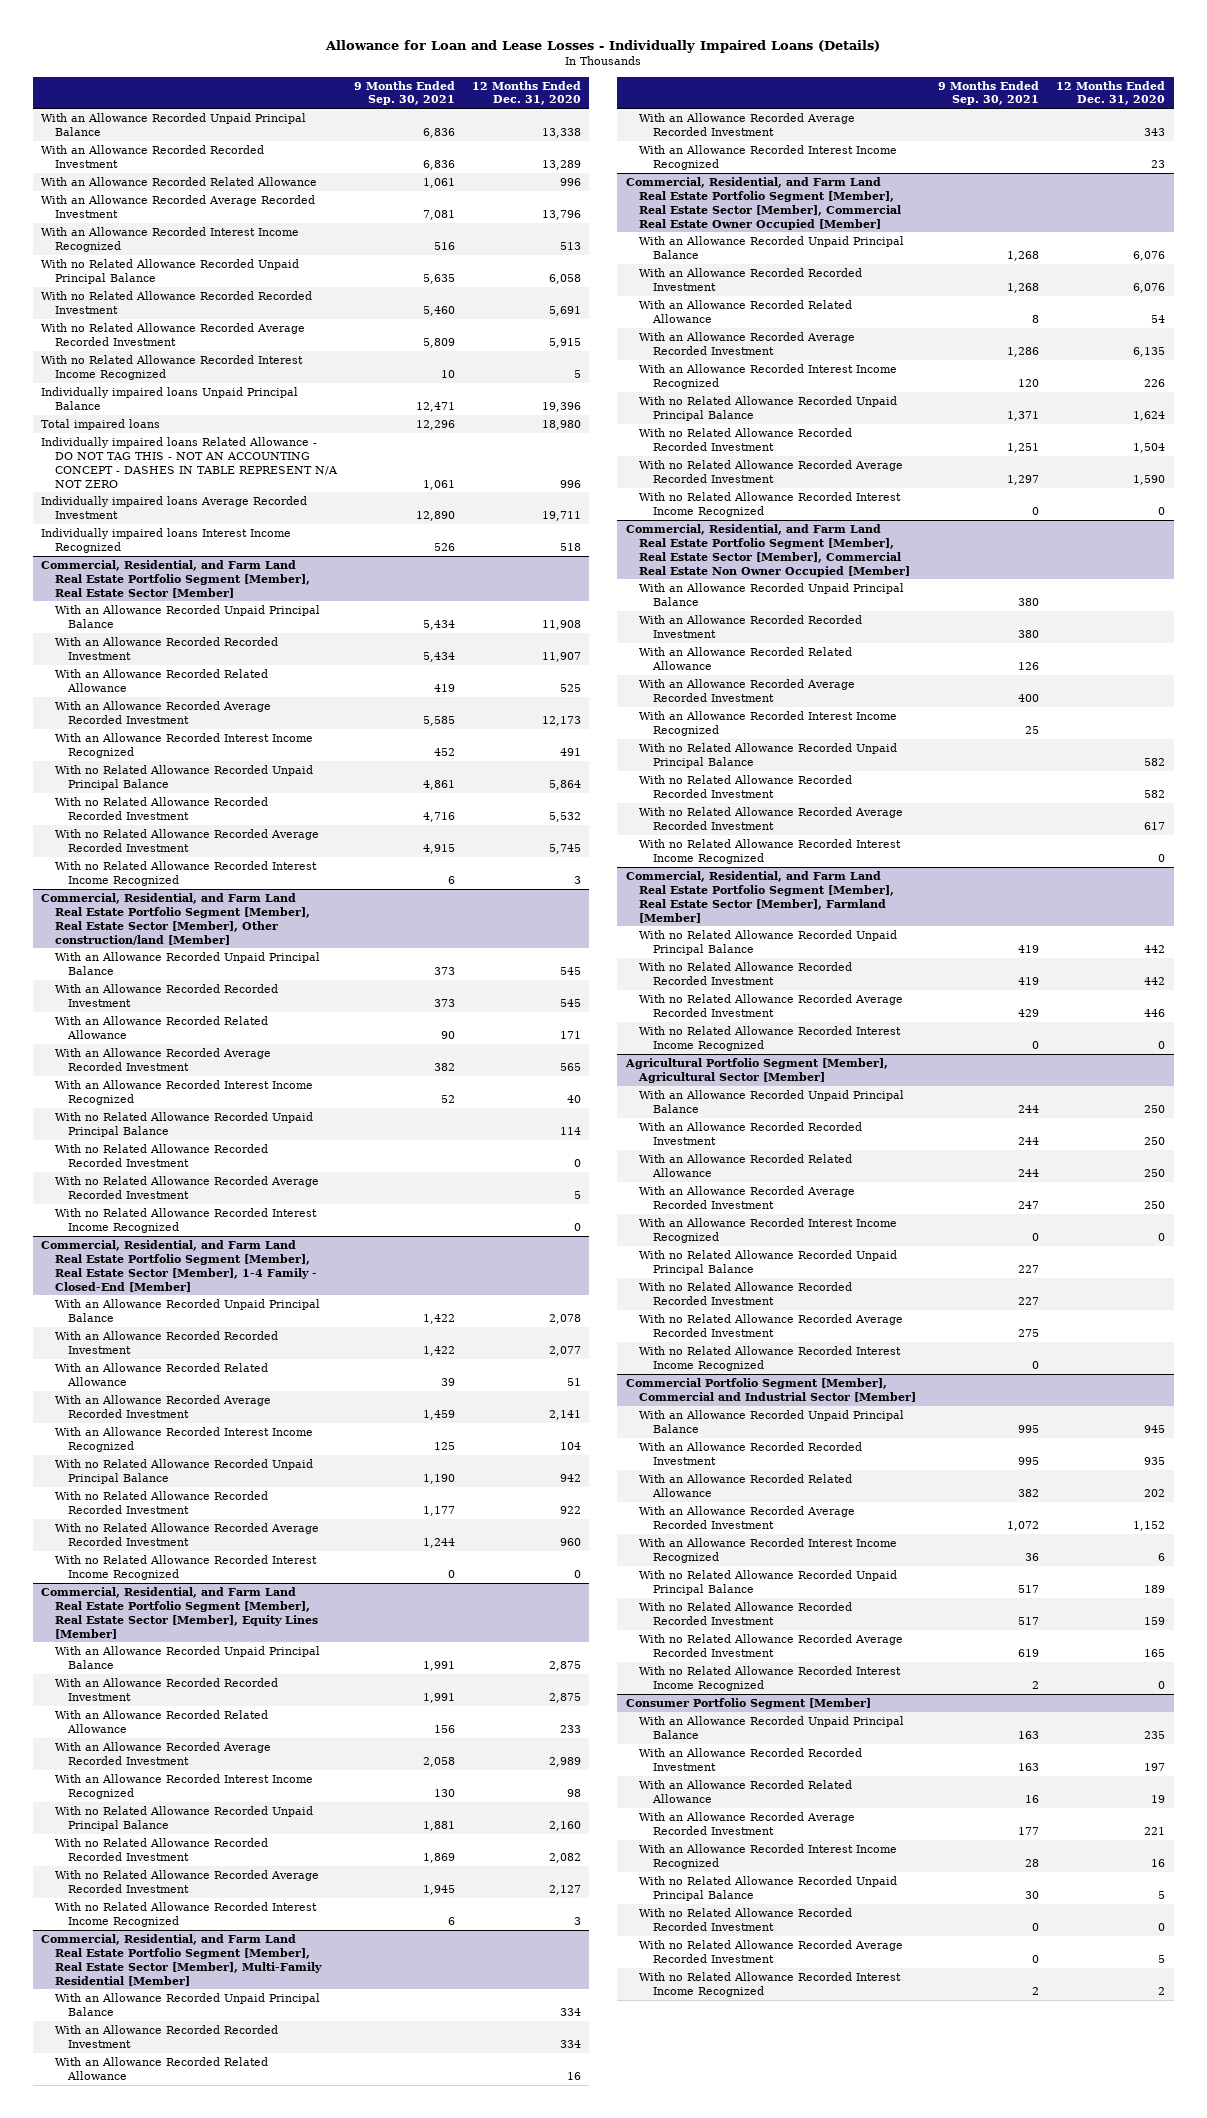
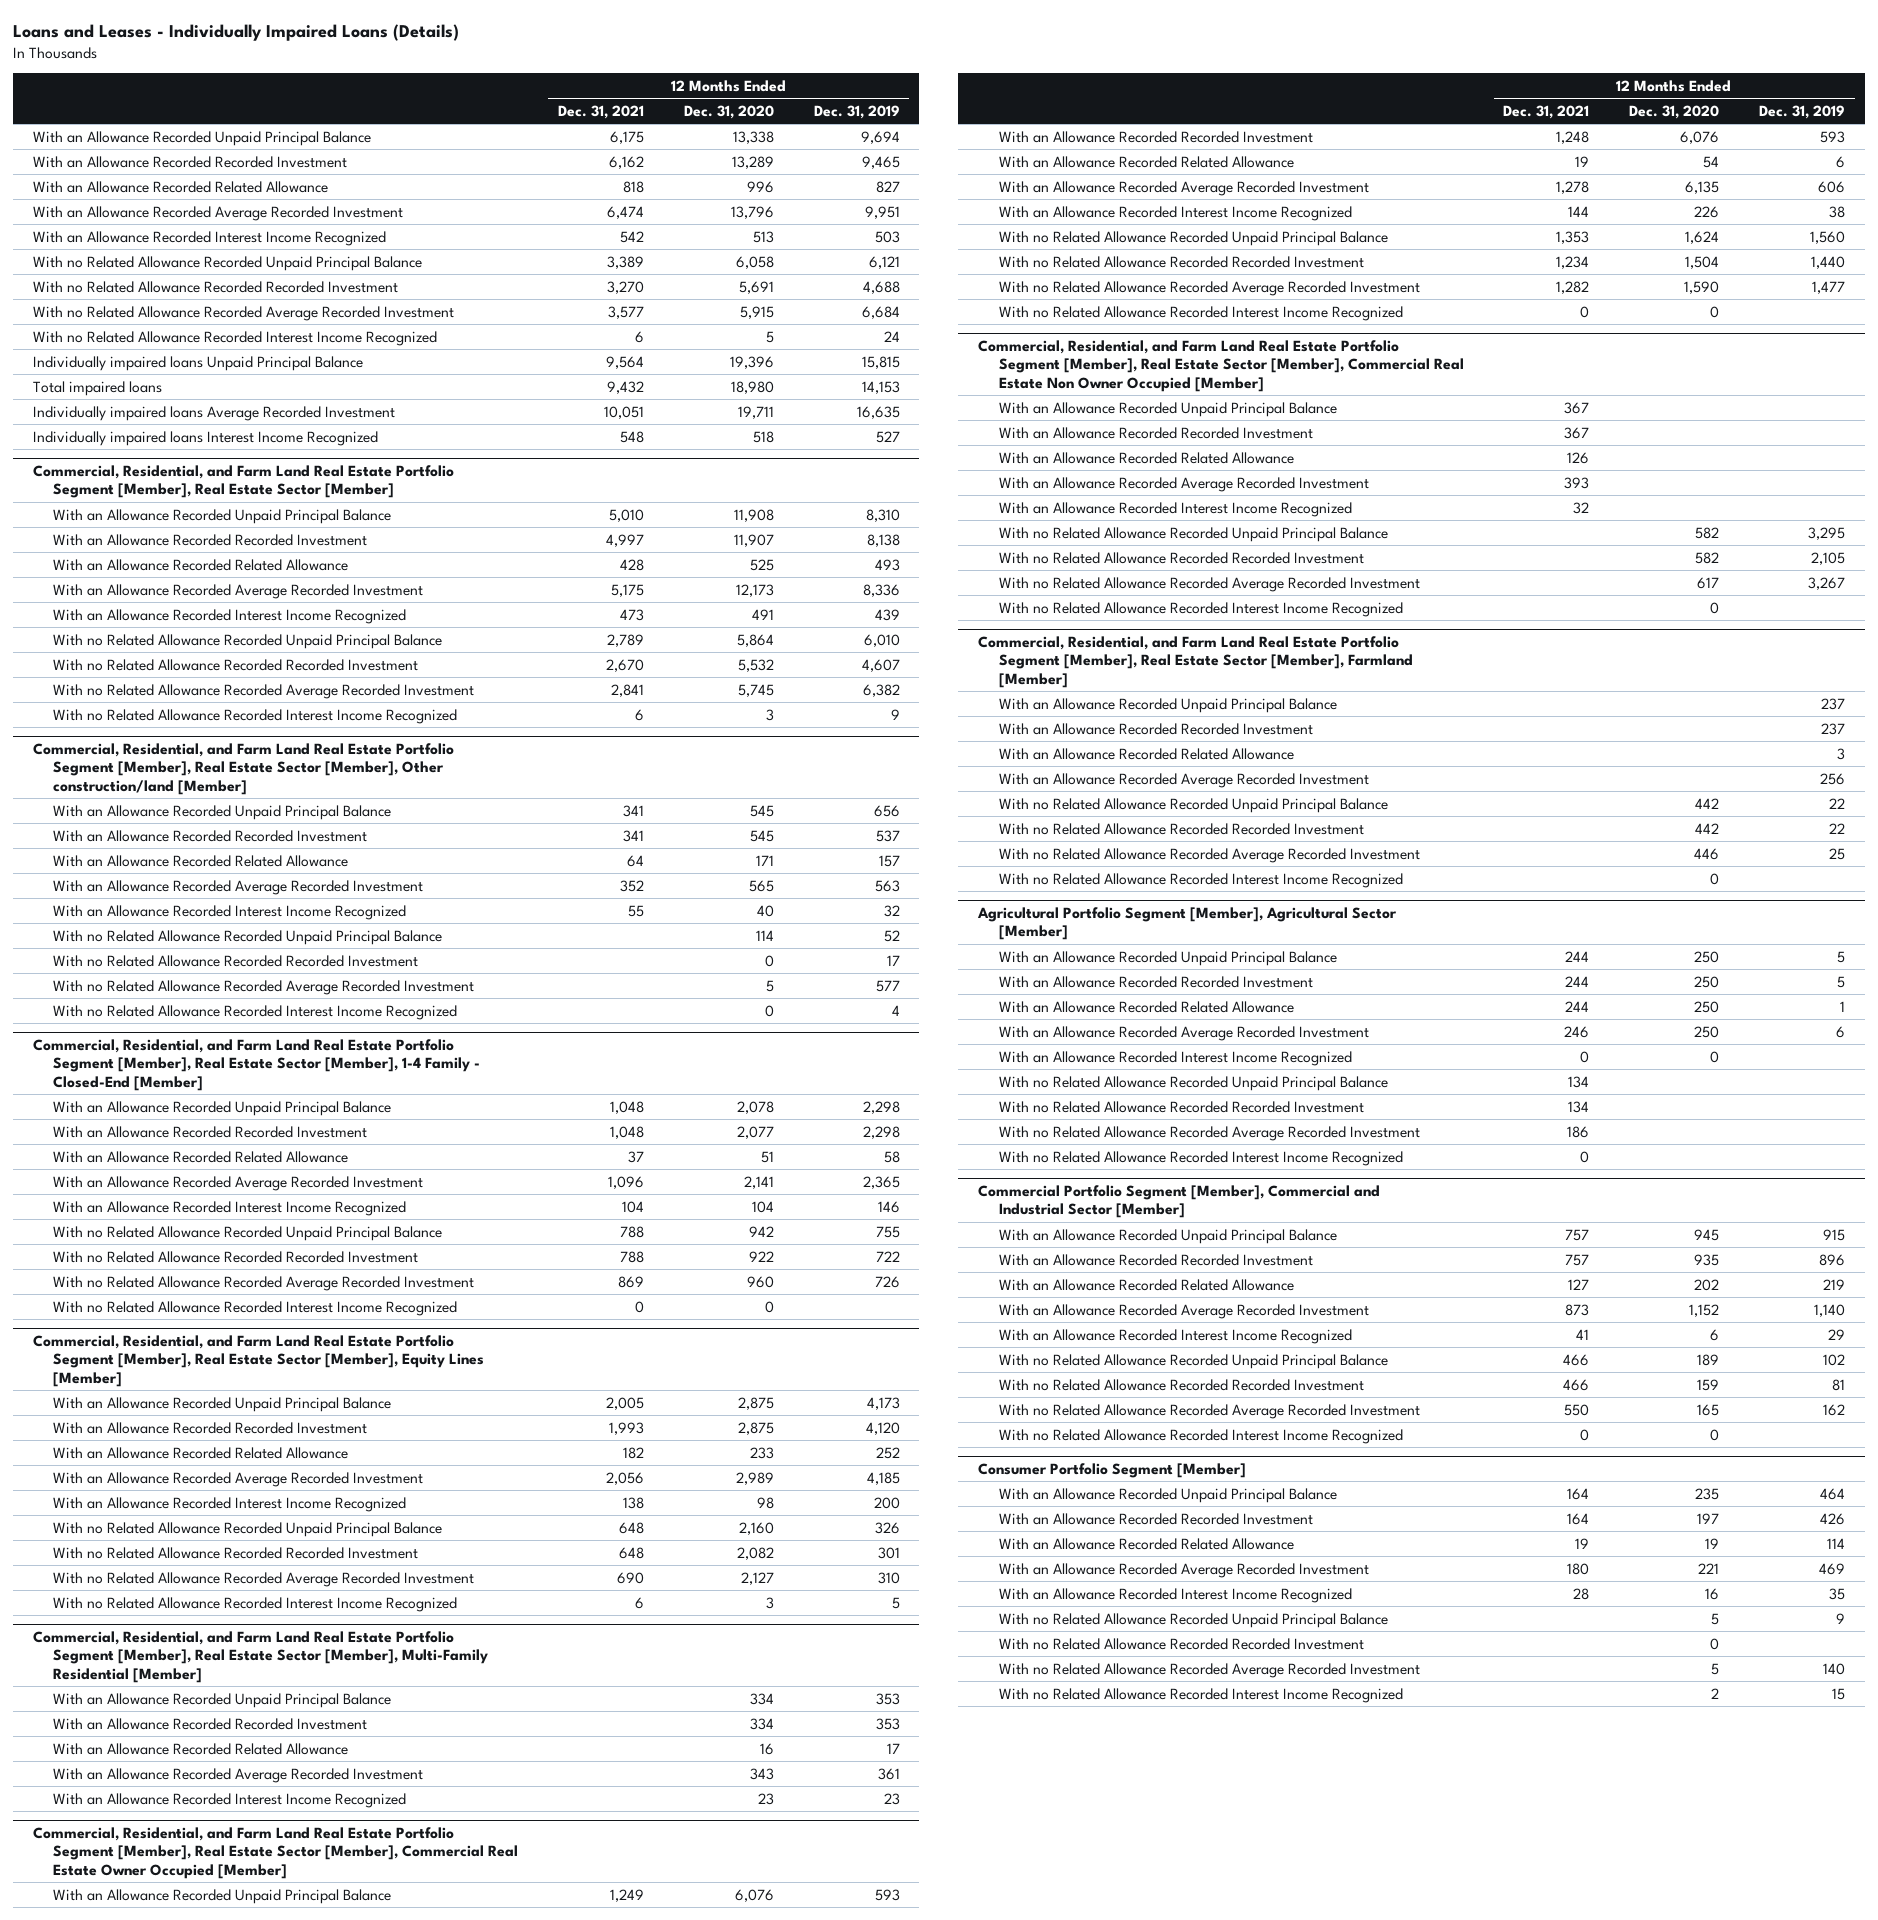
- Allowance for Loan and Lease Losses - Individually Impaired Loans (Details)
+ Loans and Leases - Individually Impaired Loans (Details)
- | 9 Months Ended Sep. 30, 2021 | 12 Months Ended Dec. 31, 2020
+ | 12 Months Ended Dec. 31, 2021 | 12 Months Ended Dec. 31, 2020 | 12 Months Ended Dec. 31, 2019
- Individually impaired loans Related Allowance - DO NOT TAG THIS - NOT AN ACCOUNTING CONCEPT - DASHES IN TABLE REPRESENT N/A NOT ZERO | 1,061 | 996
@ Commercial, Residential, and Farm Land Real Estate Portfolio Segment [Member], Real Estate Sector [Member], Farmland [Member]
+ With an Allowance Recorded Unpaid Principal Balance | | | 237
+ With an Allowance Recorded Recorded Investment | | | 237
+ With an Allowance Recorded Related Allowance | | | 3
+ With an Allowance Recorded Average Recorded Investment | | | 256

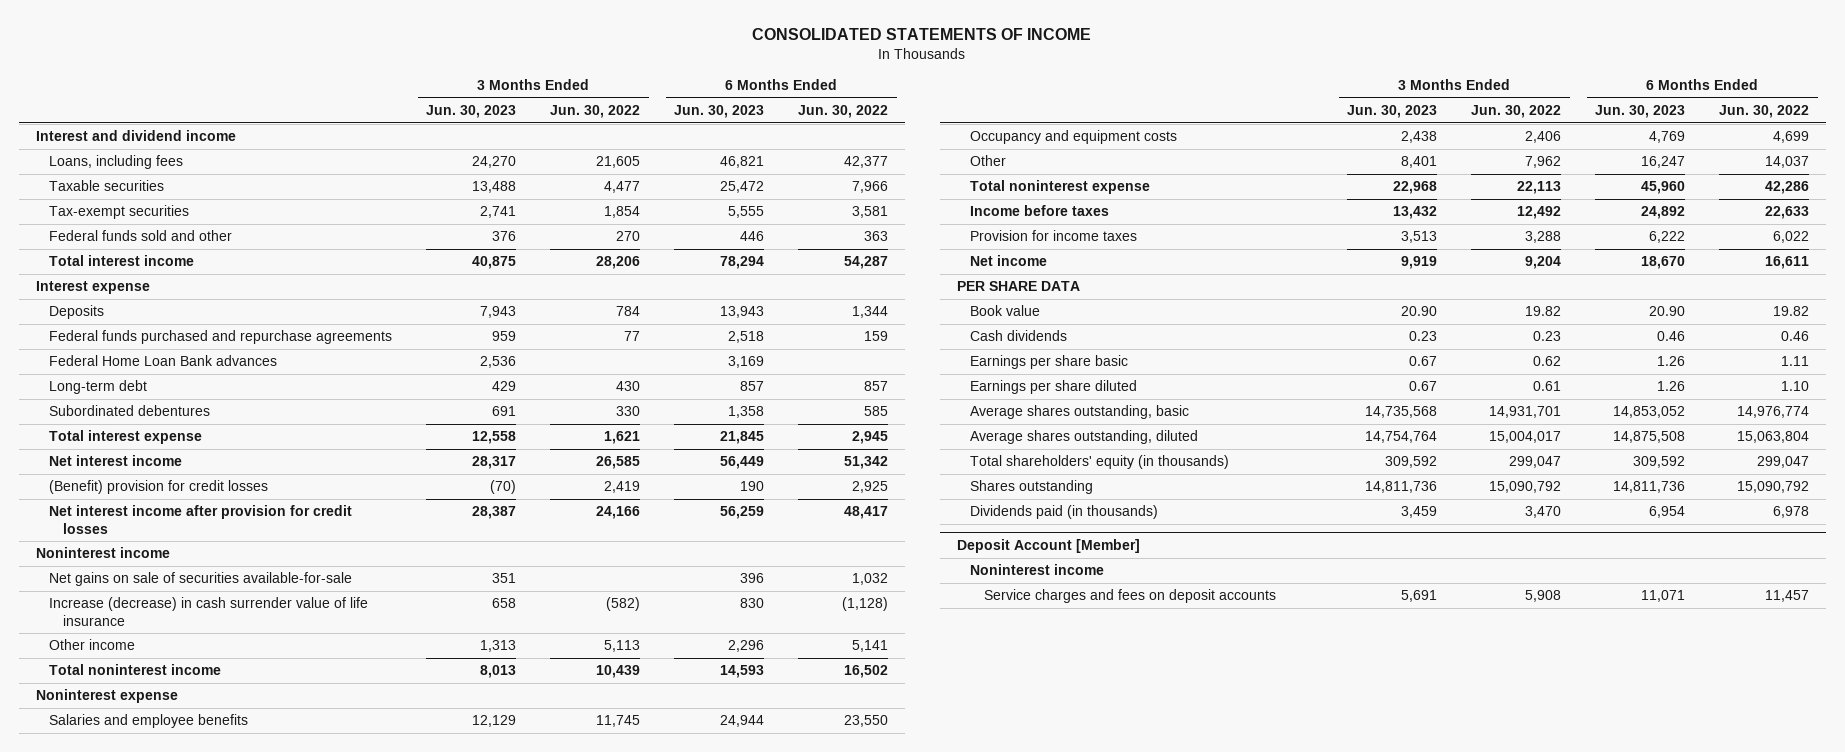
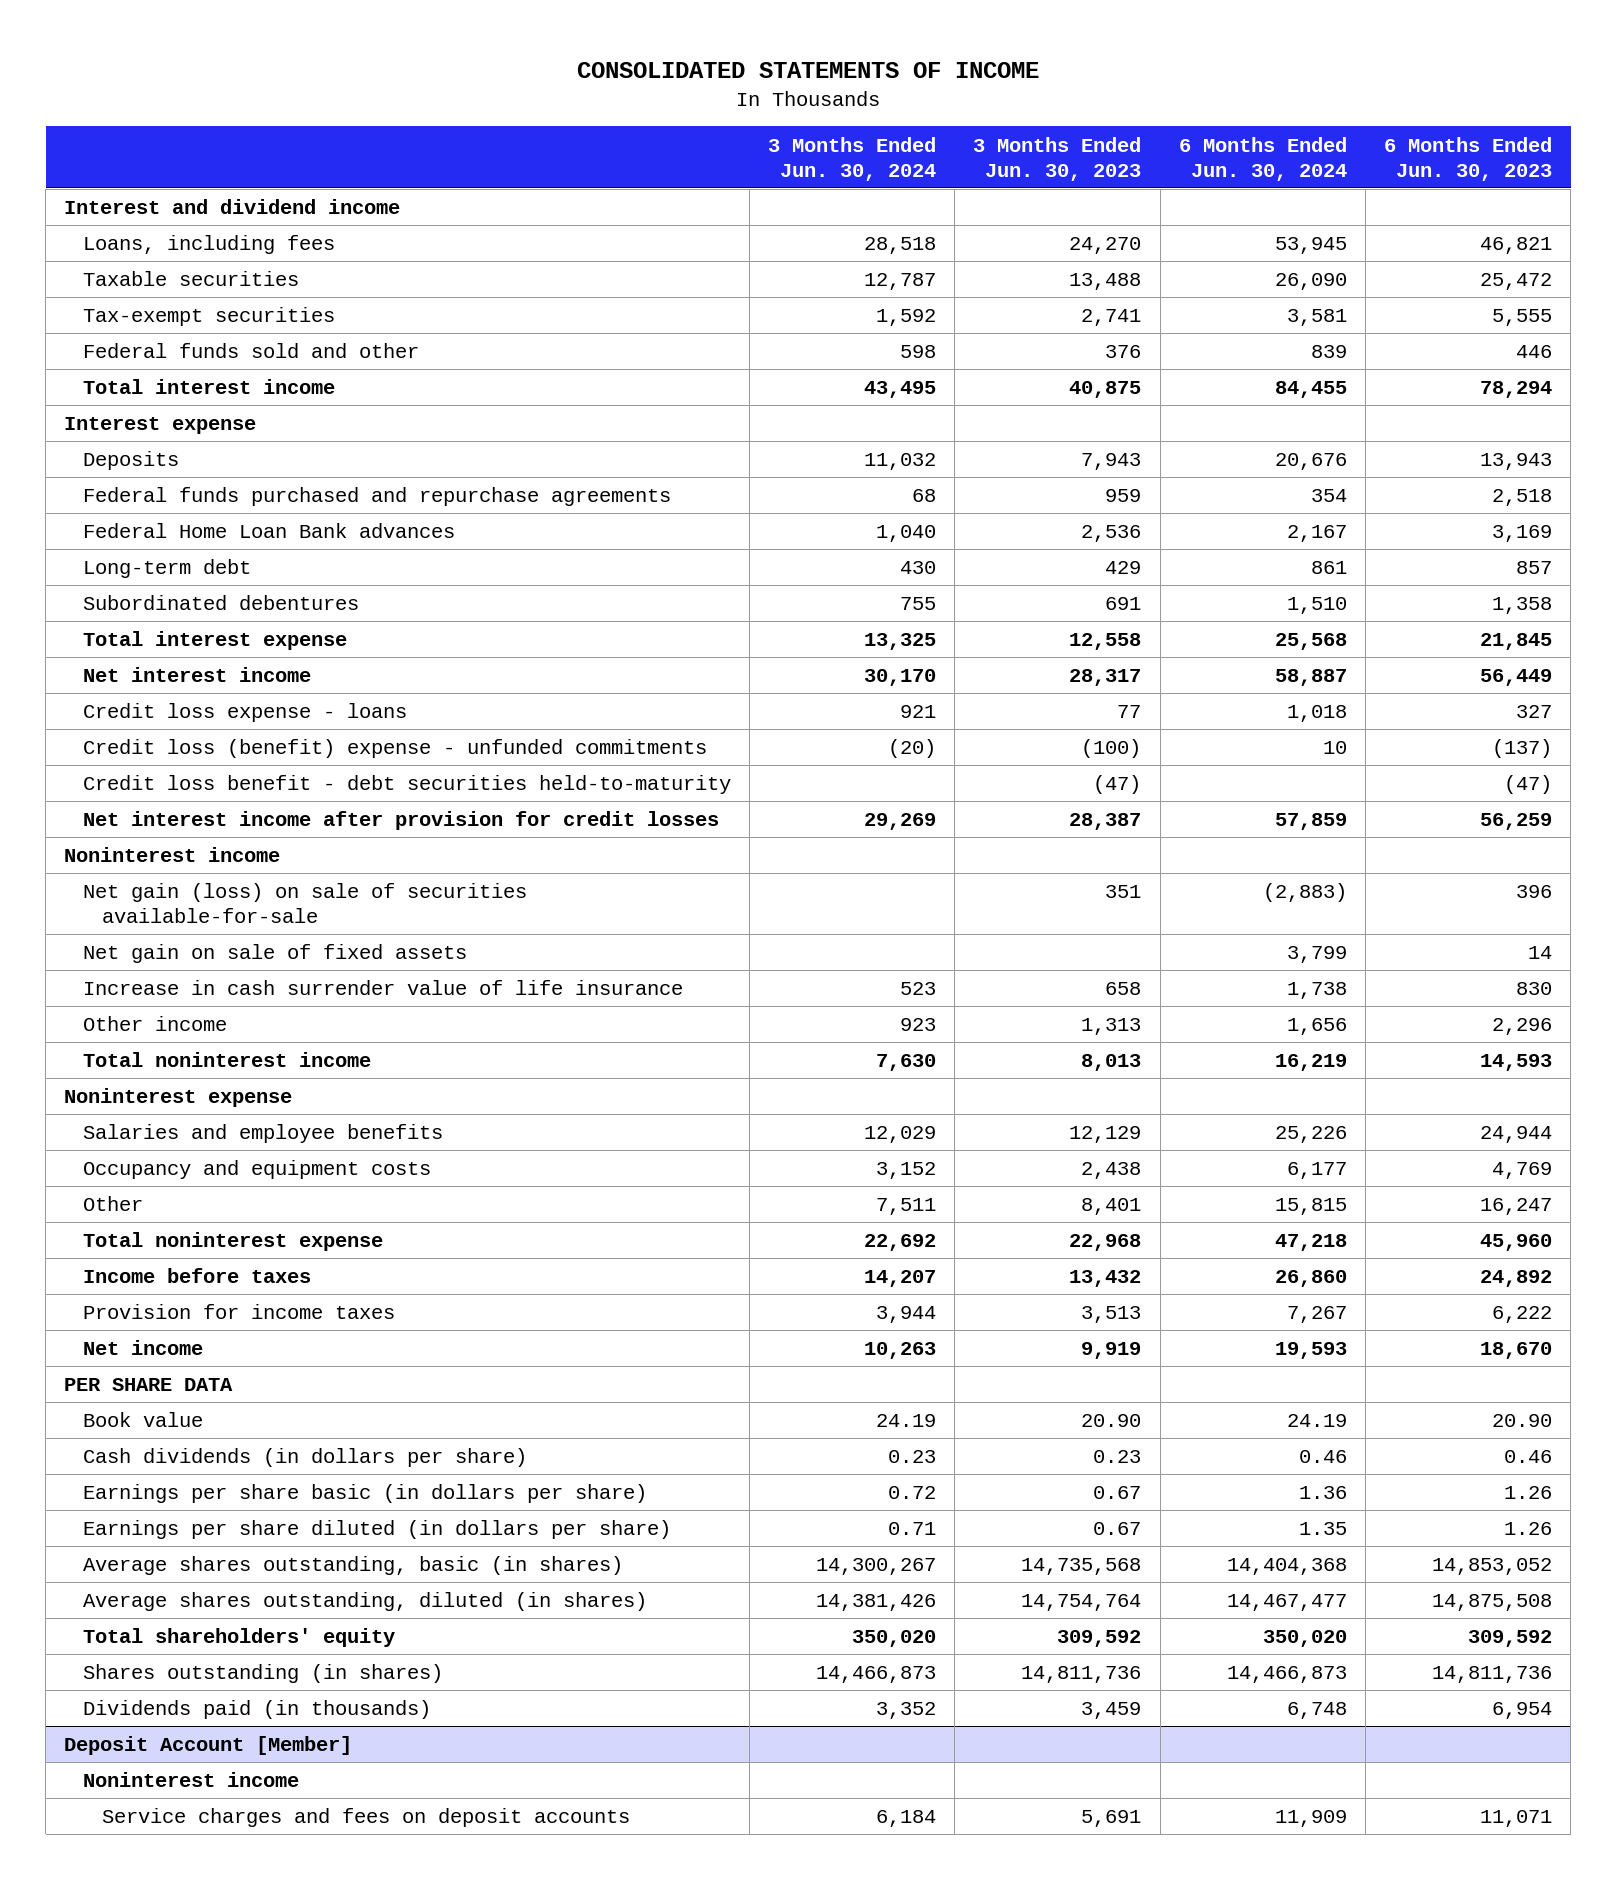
- | 3 Months Ended Jun. 30, 2023 | 3 Months Ended Jun. 30, 2022 | 6 Months Ended Jun. 30, 2023 | 6 Months Ended Jun. 30, 2022
+ | 3 Months Ended Jun. 30, 2024 | 3 Months Ended Jun. 30, 2023 | 6 Months Ended Jun. 30, 2024 | 6 Months Ended Jun. 30, 2023
- (Benefit) provision for credit losses | (70) | 2,419 | 190 | 2,925
+ Credit loss expense - loans | 921 | 77 | 1,018 | 327
+ Credit loss (benefit) expense - unfunded commitments | (20) | (100) | 10 | (137)
+ Credit loss benefit - debt securities held-to-maturity | | (47) | | (47)
- Net gains on sale of securities available-for-sale | 351 | | 396 | 1,032
- Increase (decrease) in cash surrender value of life insurance | 658 | (582) | 830 | (1,128)
+ Net gain (loss) on sale of securities available-for-sale | | 351 | (2,883) | 396
+ Net gain on sale of fixed assets | | | 3,799 | 14
+ Increase in cash surrender value of life insurance | 523 | 658 | 1,738 | 830
- Cash dividends | 0.23 | 0.23 | 0.46 | 0.46
- Earnings per share basic | 0.67 | 0.62 | 1.26 | 1.11
- Earnings per share diluted | 0.67 | 0.61 | 1.26 | 1.10
- Average shares outstanding, basic | 14,735,568 | 14,931,701 | 14,853,052 | 14,976,774
- Average shares outstanding, diluted | 14,754,764 | 15,004,017 | 14,875,508 | 15,063,804
- Total shareholders' equity (in thousands) | 309,592 | 299,047 | 309,592 | 299,047
- Shares outstanding | 14,811,736 | 15,090,792 | 14,811,736 | 15,090,792
+ Cash dividends (in dollars per share) | 0.23 | 0.23 | 0.46 | 0.46
+ Earnings per share basic (in dollars per share) | 0.72 | 0.67 | 1.36 | 1.26
+ Earnings per share diluted (in dollars per share) | 0.71 | 0.67 | 1.35 | 1.26
+ Average shares outstanding, basic (in shares) | 14,300,267 | 14,735,568 | 14,404,368 | 14,853,052
+ Average shares outstanding, diluted (in shares) | 14,381,426 | 14,754,764 | 14,467,477 | 14,875,508
+ Total shareholders' equity | 350,020 | 309,592 | 350,020 | 309,592
+ Shares outstanding (in shares) | 14,466,873 | 14,811,736 | 14,466,873 | 14,811,736

